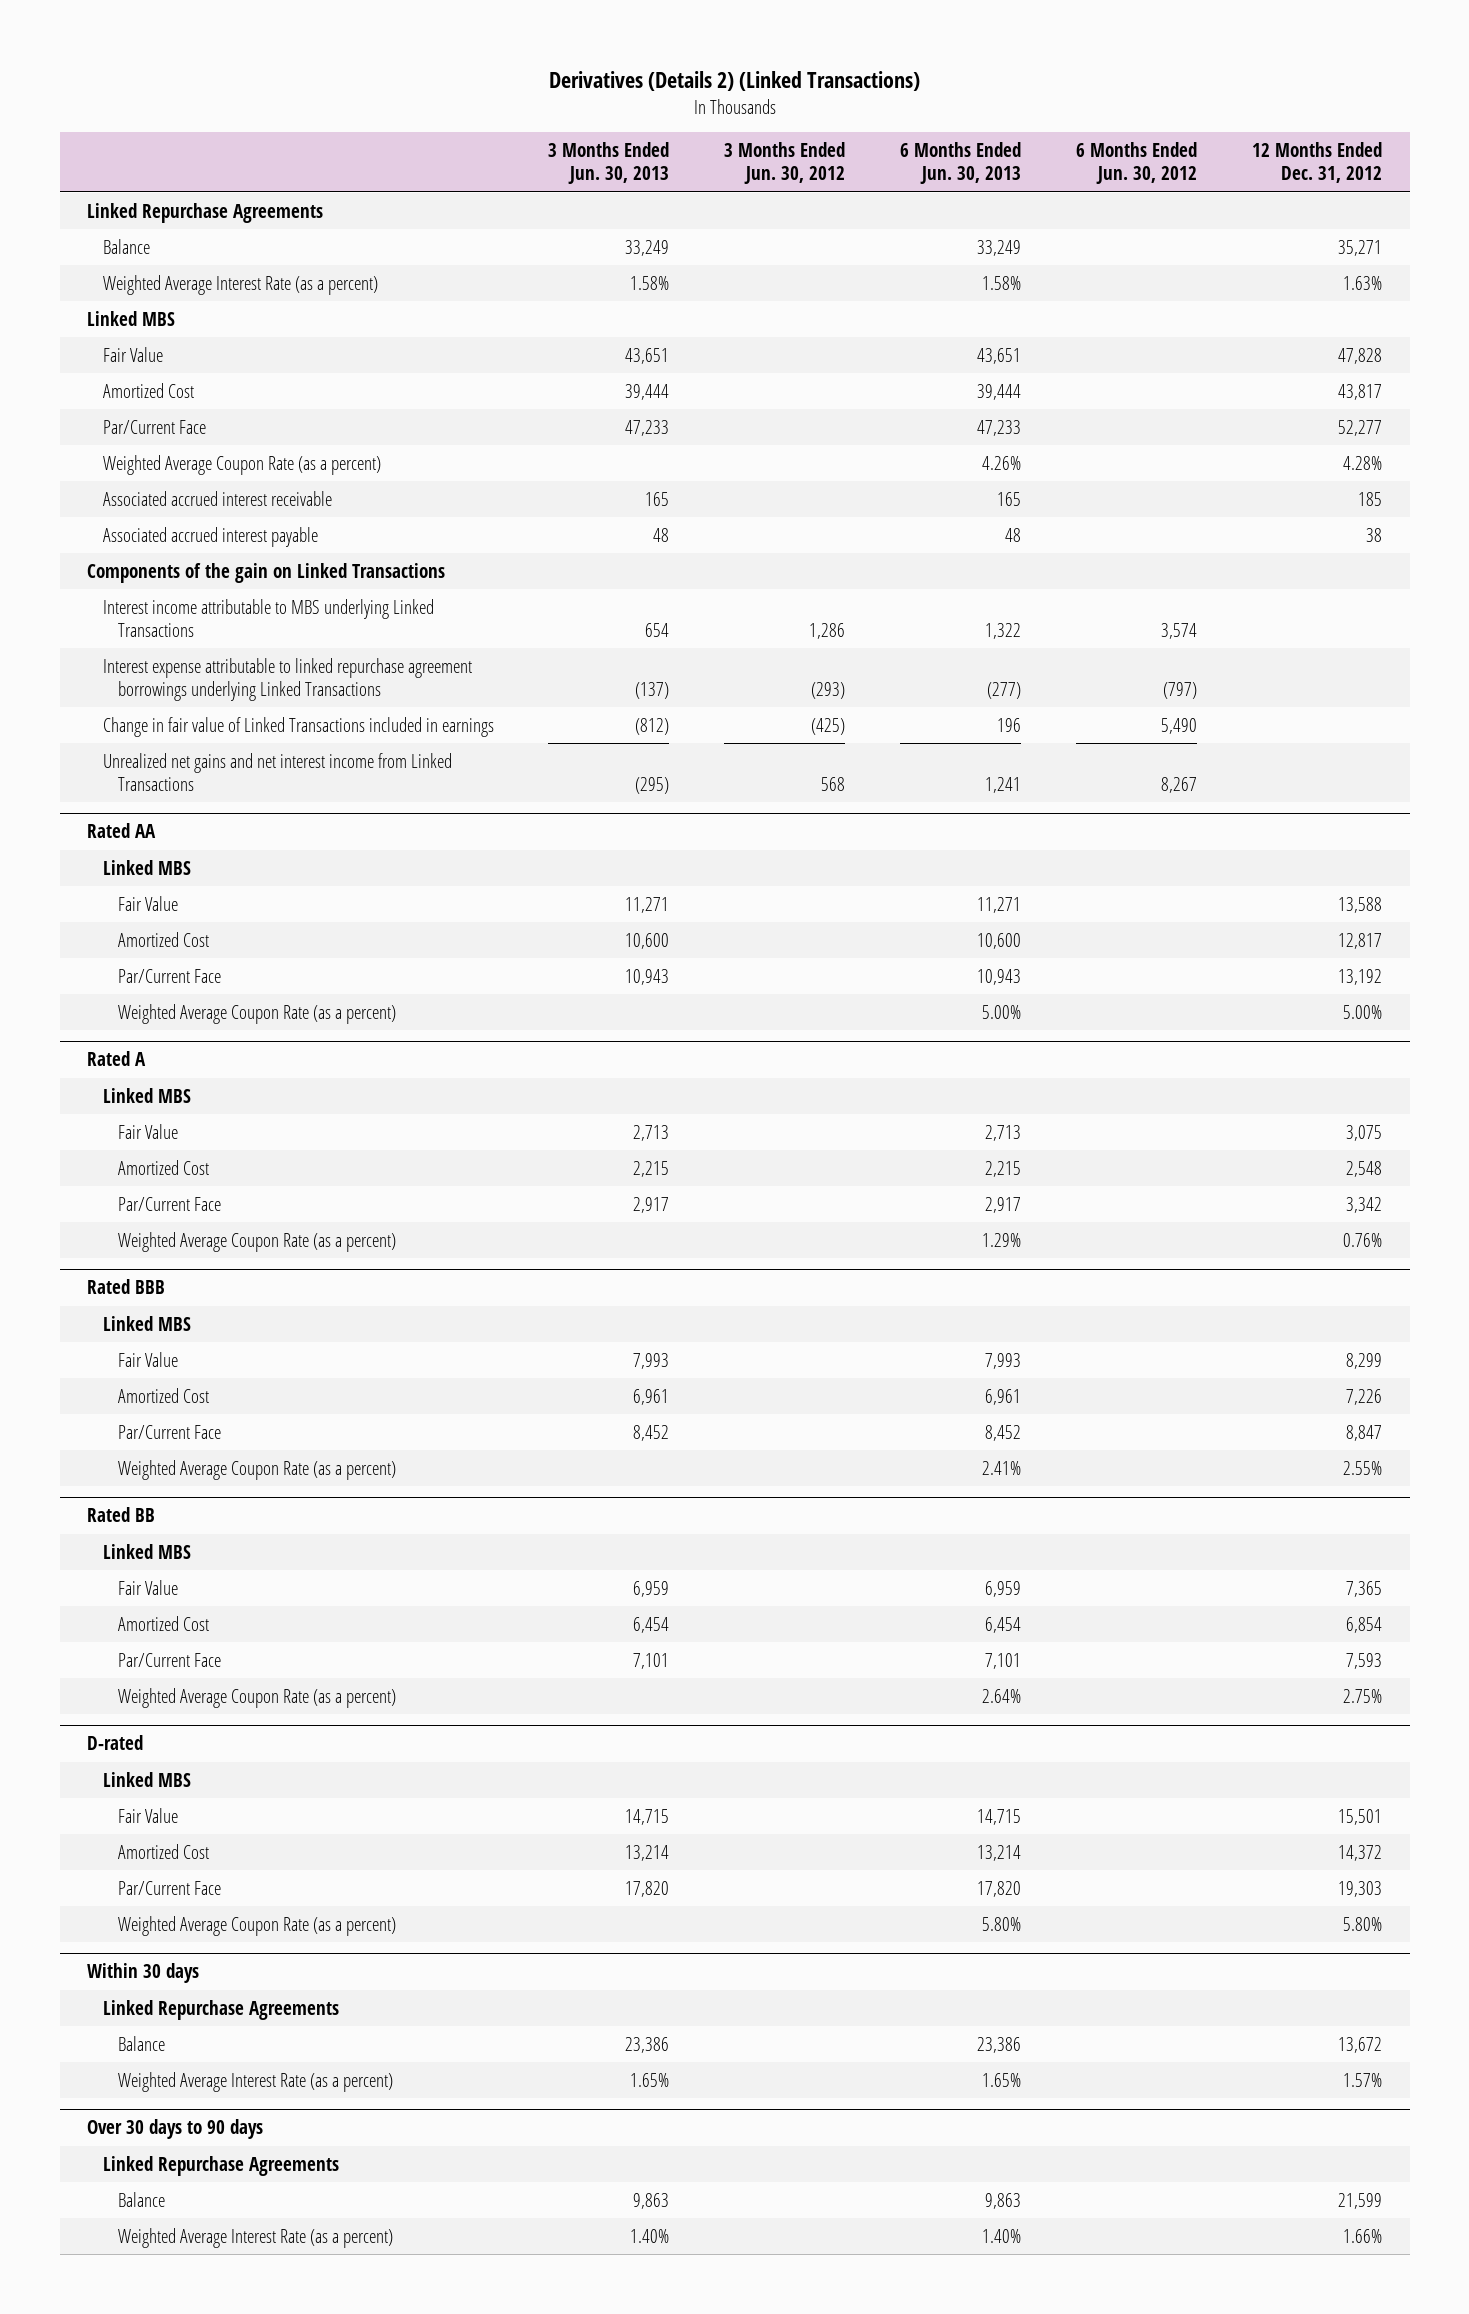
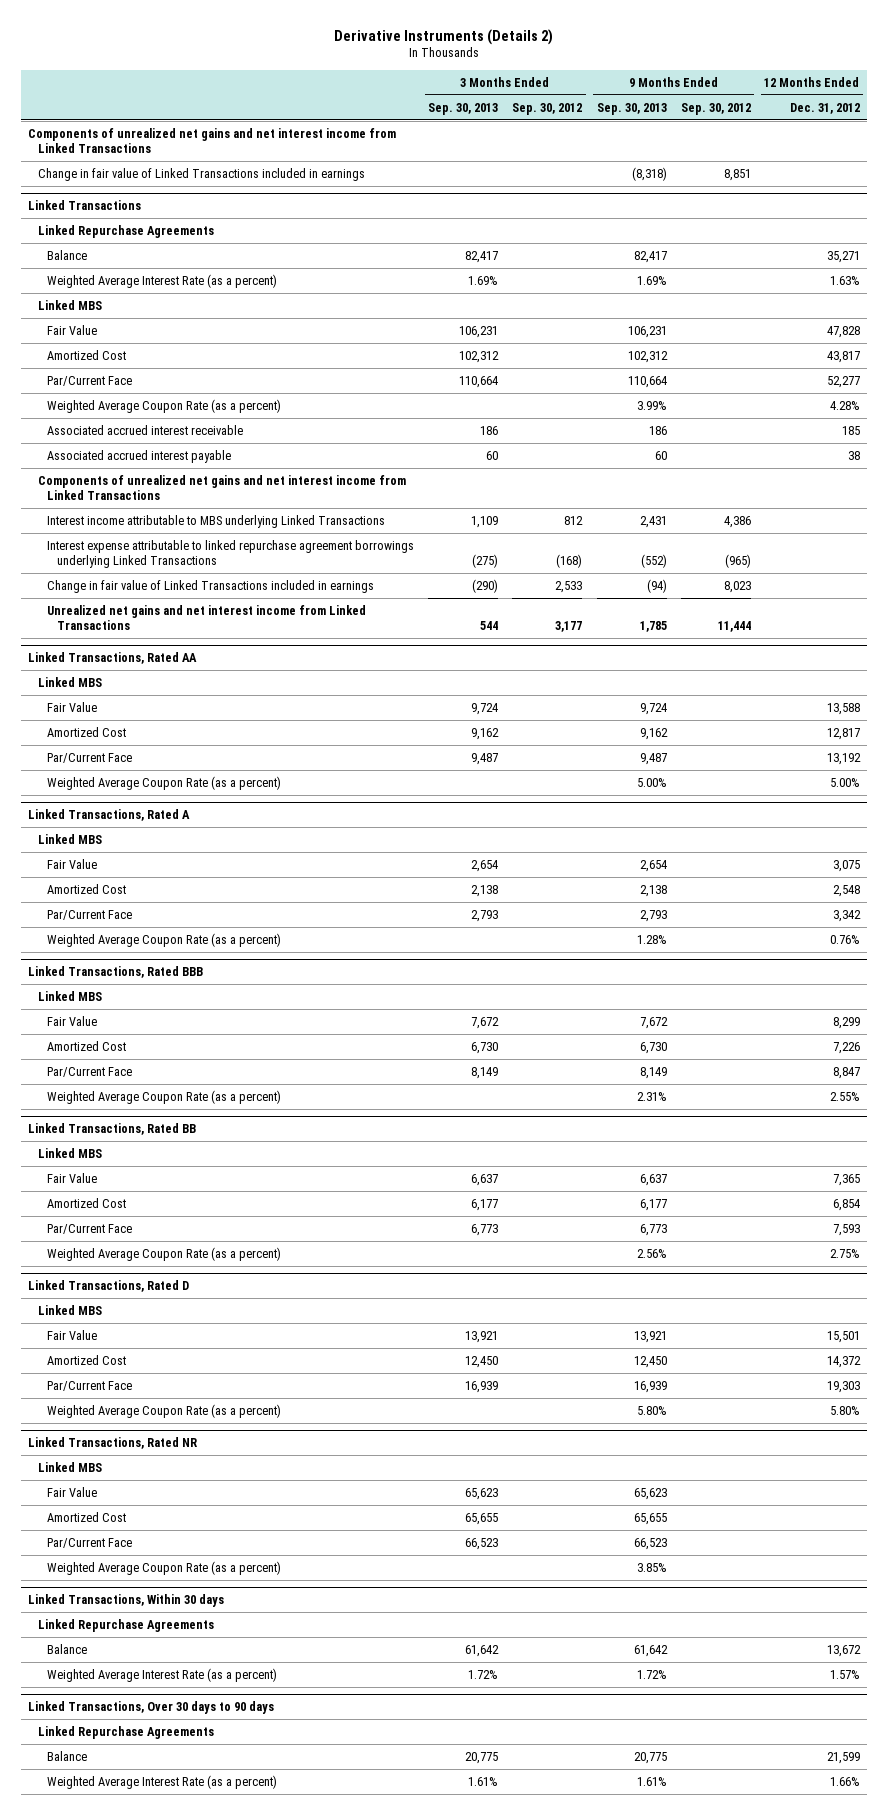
- Derivatives (Details 2) (Linked Transactions)
+ Derivative Instruments (Details 2)
- | 3 Months Ended Jun. 30, 2013 | 3 Months Ended Jun. 30, 2012 | 6 Months Ended Jun. 30, 2013 | 6 Months Ended Jun. 30, 2012 | 12 Months Ended Dec. 31, 2012
+ | 3 Months Ended Sep. 30, 2013 | 3 Months Ended Sep. 30, 2012 | 9 Months Ended Sep. 30, 2013 | 9 Months Ended Sep. 30, 2012 | 12 Months Ended Dec. 31, 2012
+ Components of unrealized net gains and net interest income from Linked Transactions
+ Change in fair value of Linked Transactions included in earnings | | | (8,318) | 8,851 |
+ Linked Transactions
- Components of the gain on Linked Transactions
+ Components of unrealized net gains and net interest income from Linked Transactions
- Rated AA
+ Linked Transactions, Rated AA
- Rated A
+ Linked Transactions, Rated A
- Rated BBB
+ Linked Transactions, Rated BBB
- Rated BB
+ Linked Transactions, Rated BB
- D-rated
+ Linked Transactions, Rated D
- Within 30 days
+ Linked Transactions, Rated NR
+ Linked MBS
+ Fair Value | 65,623 | | 65,623 | |
+ Amortized Cost | 65,655 | | 65,655 | |
+ Par/Current Face | 66,523 | | 66,523 | |
+ Weighted Average Coupon Rate (as a percent) | | | 3.85% | |
+ Linked Transactions, Within 30 days
- Over 30 days to 90 days
+ Linked Transactions, Over 30 days to 90 days

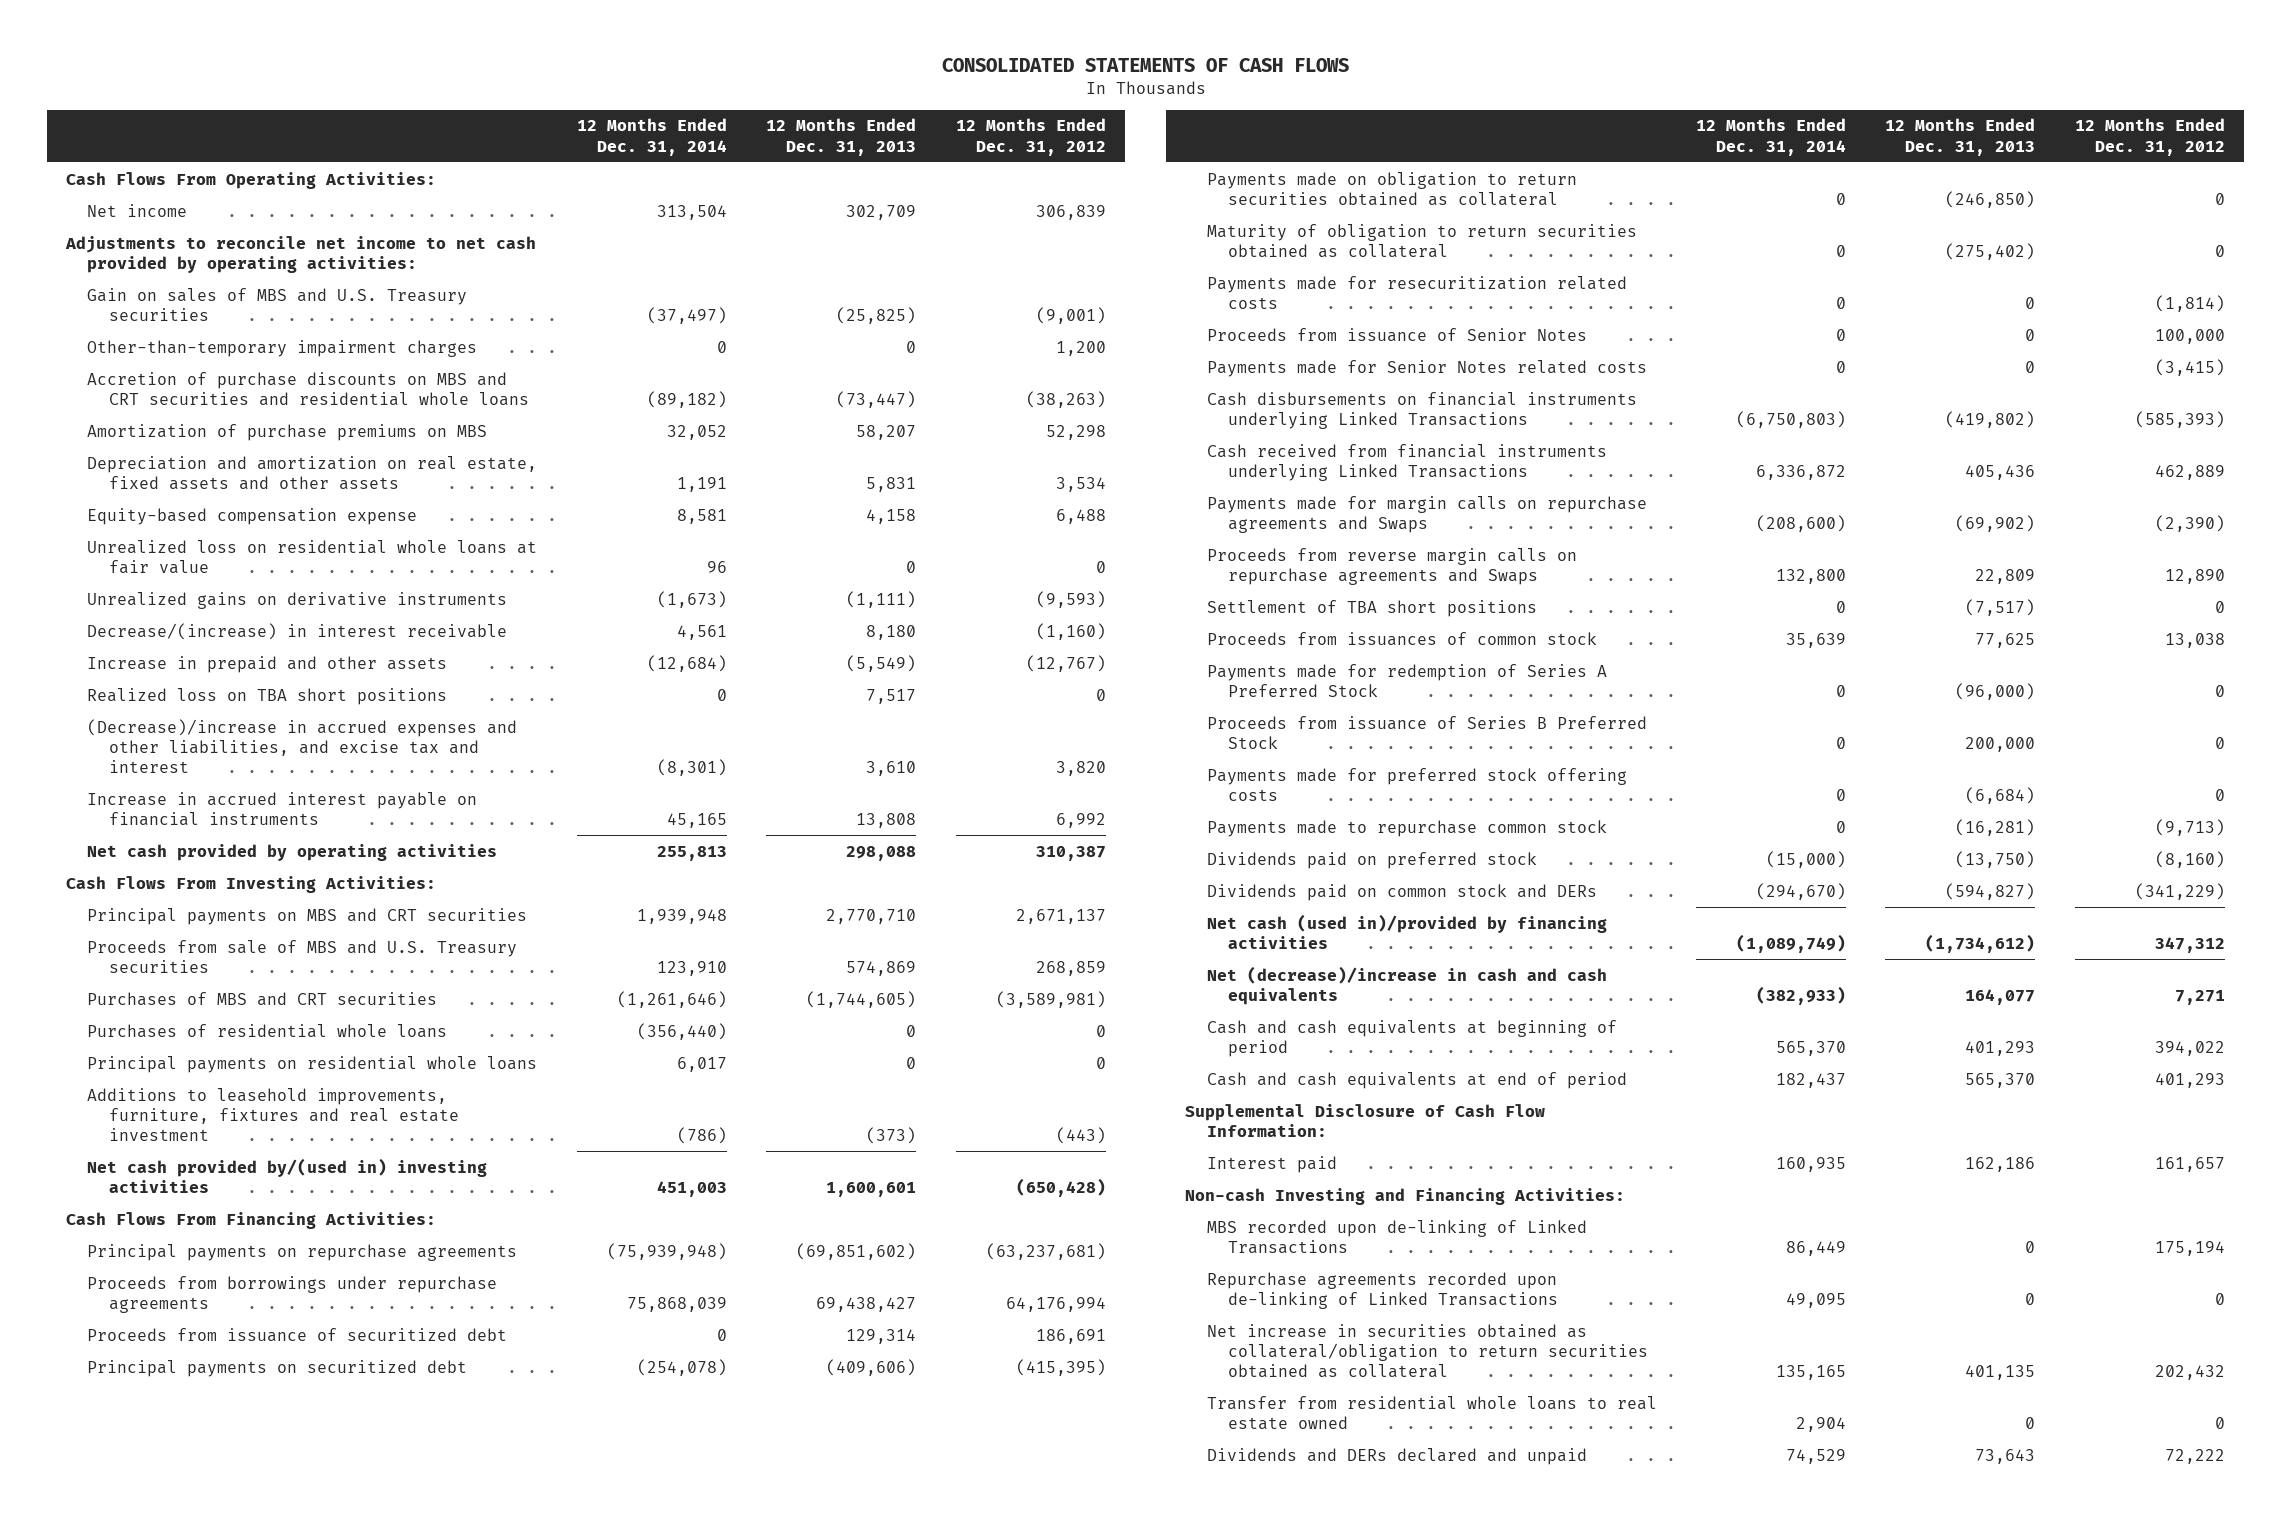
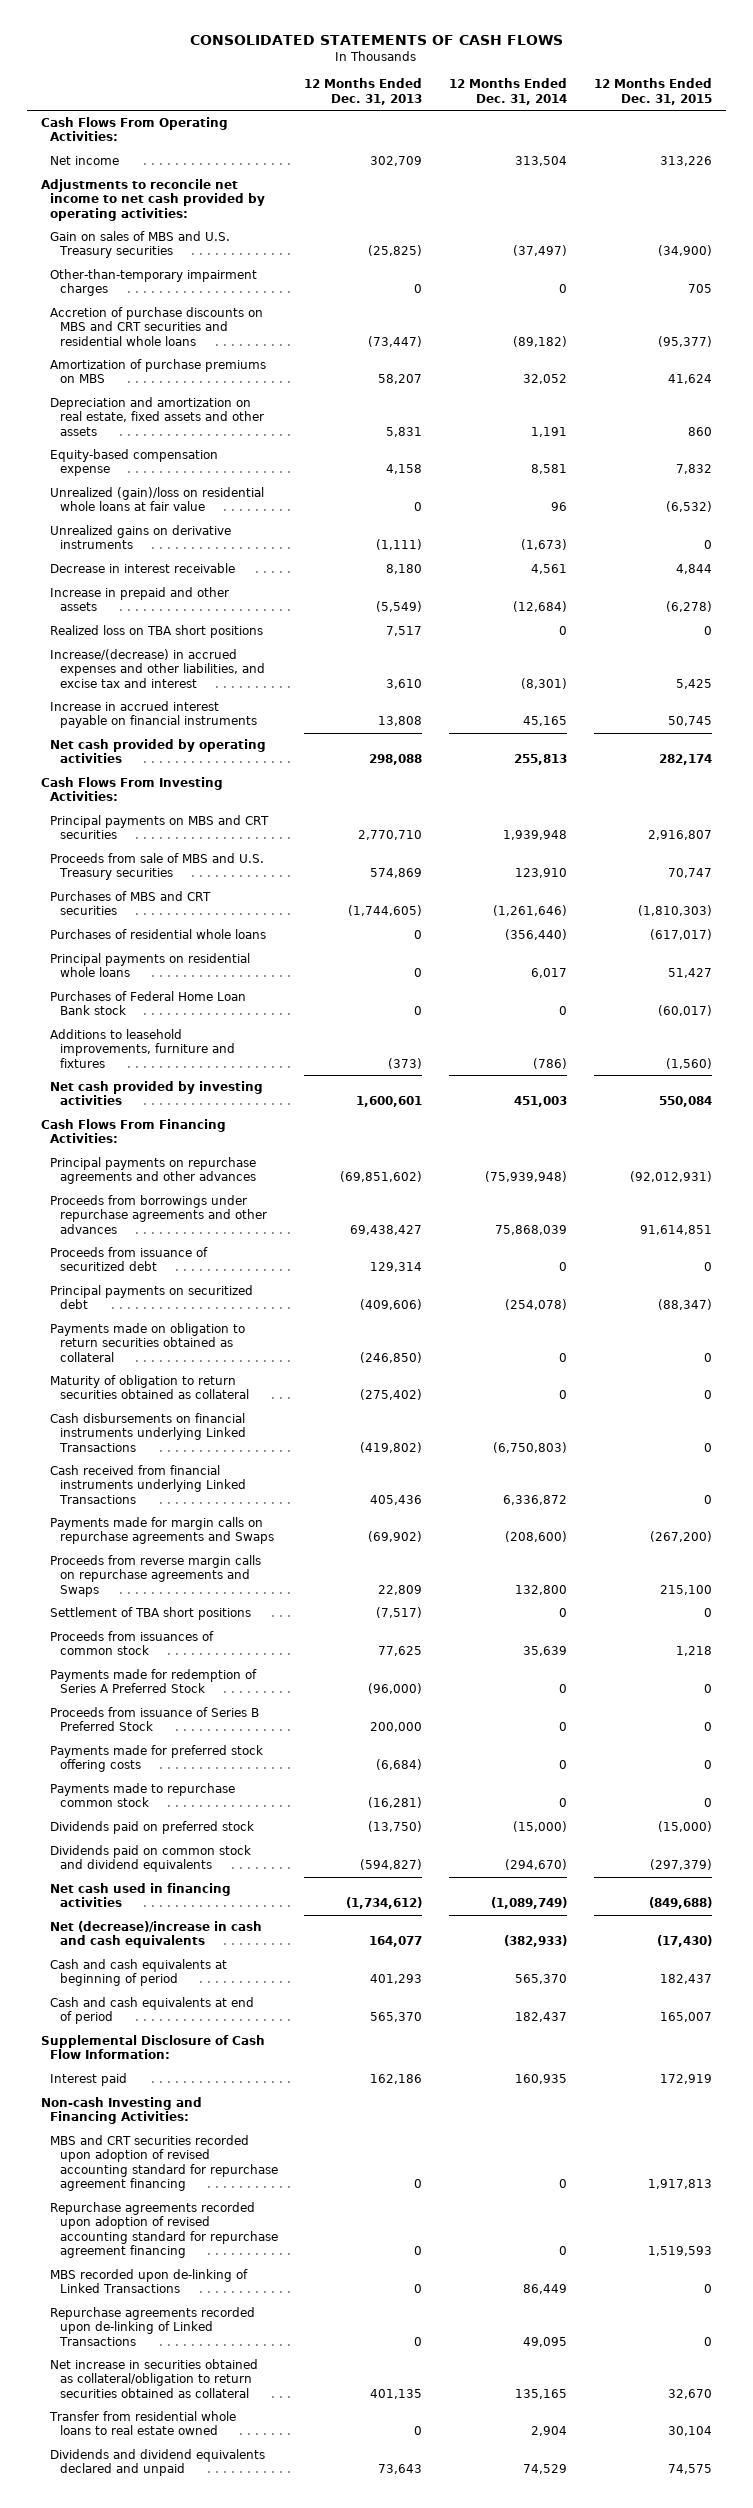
- | 12 Months Ended Dec. 31, 2014 | 12 Months Ended Dec. 31, 2013 | 12 Months Ended Dec. 31, 2012
+ | 12 Months Ended Dec. 31, 2013 | 12 Months Ended Dec. 31, 2014 | 12 Months Ended Dec. 31, 2015
- Unrealized loss on residential whole loans at fair value | 96 | 0 | 0
+ Unrealized (gain)/loss on residential whole loans at fair value | 0 | 96 | (6,532)
- Decrease/(increase) in interest receivable | 4,561 | 8,180 | (1,160)
+ Decrease in interest receivable | 8,180 | 4,561 | 4,844
- (Decrease)/increase in accrued expenses and other liabilities, and excise tax and interest | (8,301) | 3,610 | 3,820
+ Increase/(decrease) in accrued expenses and other liabilities, and excise tax and interest | 3,610 | (8,301) | 5,425
- Additions to leasehold improvements, furniture, fixtures and real estate investment | (786) | (373) | (443)
- Net cash provided by/(used in) investing activities | 451,003 | 1,600,601 | (650,428)
+ Purchases of Federal Home Loan Bank stock | 0 | 0 | (60,017)
+ Additions to leasehold improvements, furniture and fixtures | (373) | (786) | (1,560)
+ Net cash provided by investing activities | 1,600,601 | 451,003 | 550,084
- Principal payments on repurchase agreements | (75,939,948) | (69,851,602) | (63,237,681)
- Proceeds from borrowings under repurchase agreements | 75,868,039 | 69,438,427 | 64,176,994
+ Principal payments on repurchase agreements and other advances | (69,851,602) | (75,939,948) | (92,012,931)
+ Proceeds from borrowings under repurchase agreements and other advances | 69,438,427 | 75,868,039 | 91,614,851
- Payments made for resecuritization related costs | 0 | 0 | (1,814)
- Proceeds from issuance of Senior Notes | 0 | 0 | 100,000
- Payments made for Senior Notes related costs | 0 | 0 | (3,415)
- Dividends paid on common stock and DERs | (294,670) | (594,827) | (341,229)
- Net cash (used in)/provided by financing activities | (1,089,749) | (1,734,612) | 347,312
+ Dividends paid on common stock and dividend equivalents | (594,827) | (294,670) | (297,379)
+ Net cash used in financing activities | (1,734,612) | (1,089,749) | (849,688)
+ MBS and CRT securities recorded upon adoption of revised accounting standard for repurchase agreement financing | 0 | 0 | 1,917,813
+ Repurchase agreements recorded upon adoption of revised accounting standard for repurchase agreement financing | 0 | 0 | 1,519,593
- Dividends and DERs declared and unpaid | 74,529 | 73,643 | 72,222
+ Dividends and dividend equivalents declared and unpaid | 73,643 | 74,529 | 74,575

